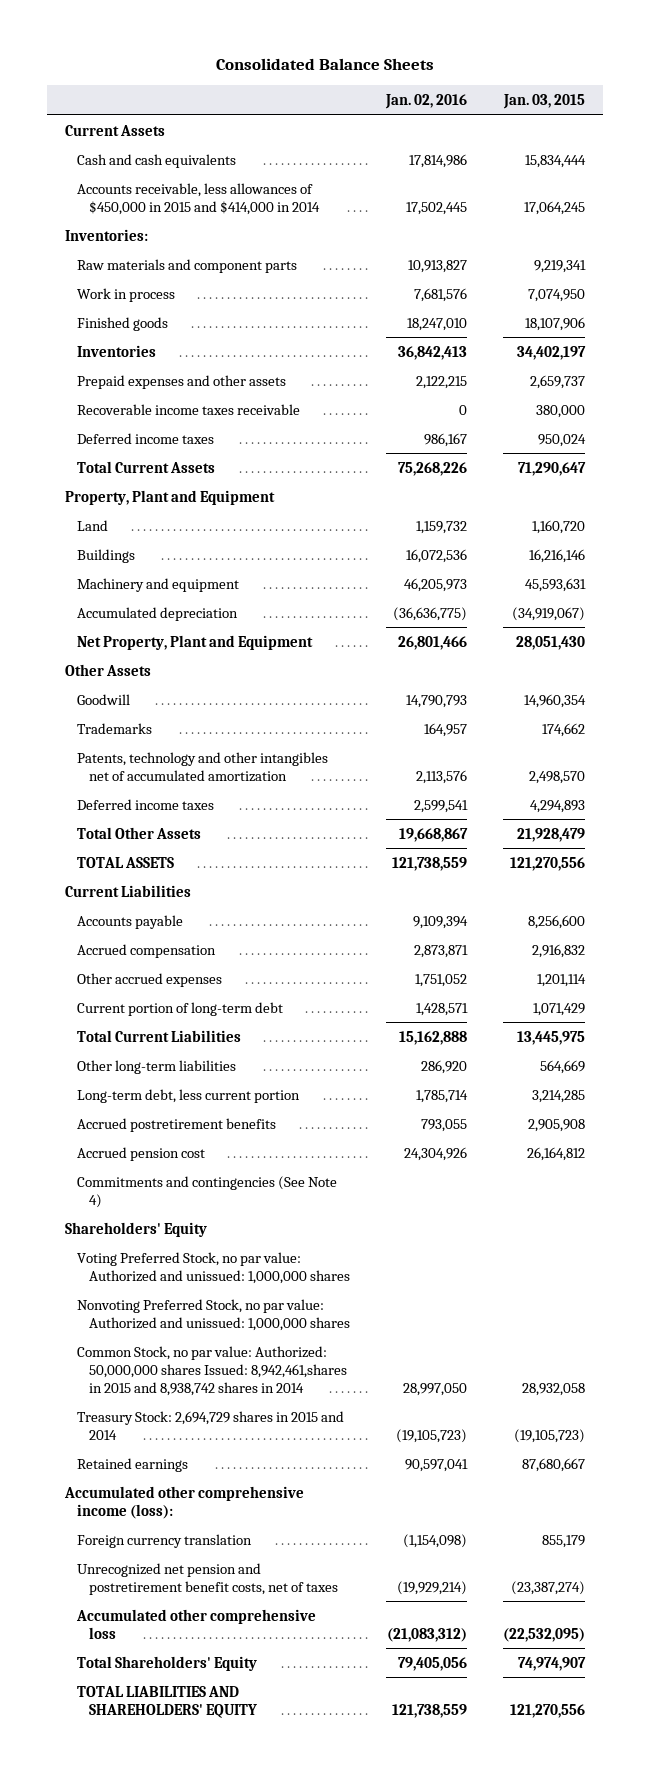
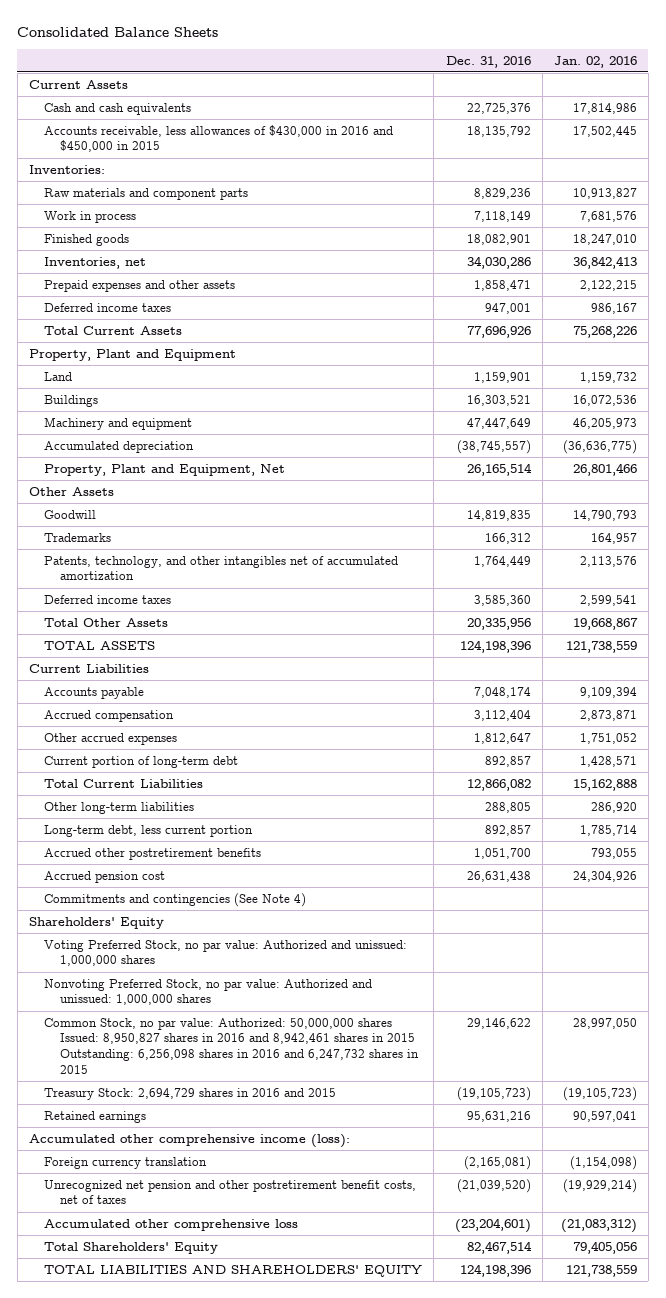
- | Jan. 02, 2016 | Jan. 03, 2015
+ | Dec. 31, 2016 | Jan. 02, 2016
- Accounts receivable, less allowances of $450,000 in 2015 and $414,000 in 2014 | 17,502,445 | 17,064,245
+ Accounts receivable, less allowances of $430,000 in 2016 and $450,000 in 2015 | 18,135,792 | 17,502,445
- Inventories | 36,842,413 | 34,402,197
+ Inventories, net | 34,030,286 | 36,842,413
- Recoverable income taxes receivable | 0 | 380,000
- Net Property, Plant and Equipment | 26,801,466 | 28,051,430
+ Property, Plant and Equipment, Net | 26,165,514 | 26,801,466
- Patents, technology and other intangibles net of accumulated amortization | 2,113,576 | 2,498,570
+ Patents, technology, and other intangibles net of accumulated amortization | 1,764,449 | 2,113,576
- Accrued postretirement benefits | 793,055 | 2,905,908
+ Accrued other postretirement benefits | 1,051,700 | 793,055
- Common Stock, no par value: Authorized: 50,000,000 shares Issued: 8,942,461,shares in 2015 and 8,938,742 shares in 2014 | 28,997,050 | 28,932,058
- Treasury Stock: 2,694,729 shares in 2015 and 2014 | (19,105,723) | (19,105,723)
+ Common Stock, no par value: Authorized: 50,000,000 shares Issued: 8,950,827 shares in 2016 and 8,942,461 shares in 2015 Outstanding: 6,256,098 shares in 2016 and 6,247,732 shares in 2015 | 29,146,622 | 28,997,050
+ Treasury Stock: 2,694,729 shares in 2016 and 2015 | (19,105,723) | (19,105,723)
- Unrecognized net pension and postretirement benefit costs, net of taxes | (19,929,214) | (23,387,274)
+ Unrecognized net pension and other postretirement benefit costs, net of taxes | (21,039,520) | (19,929,214)

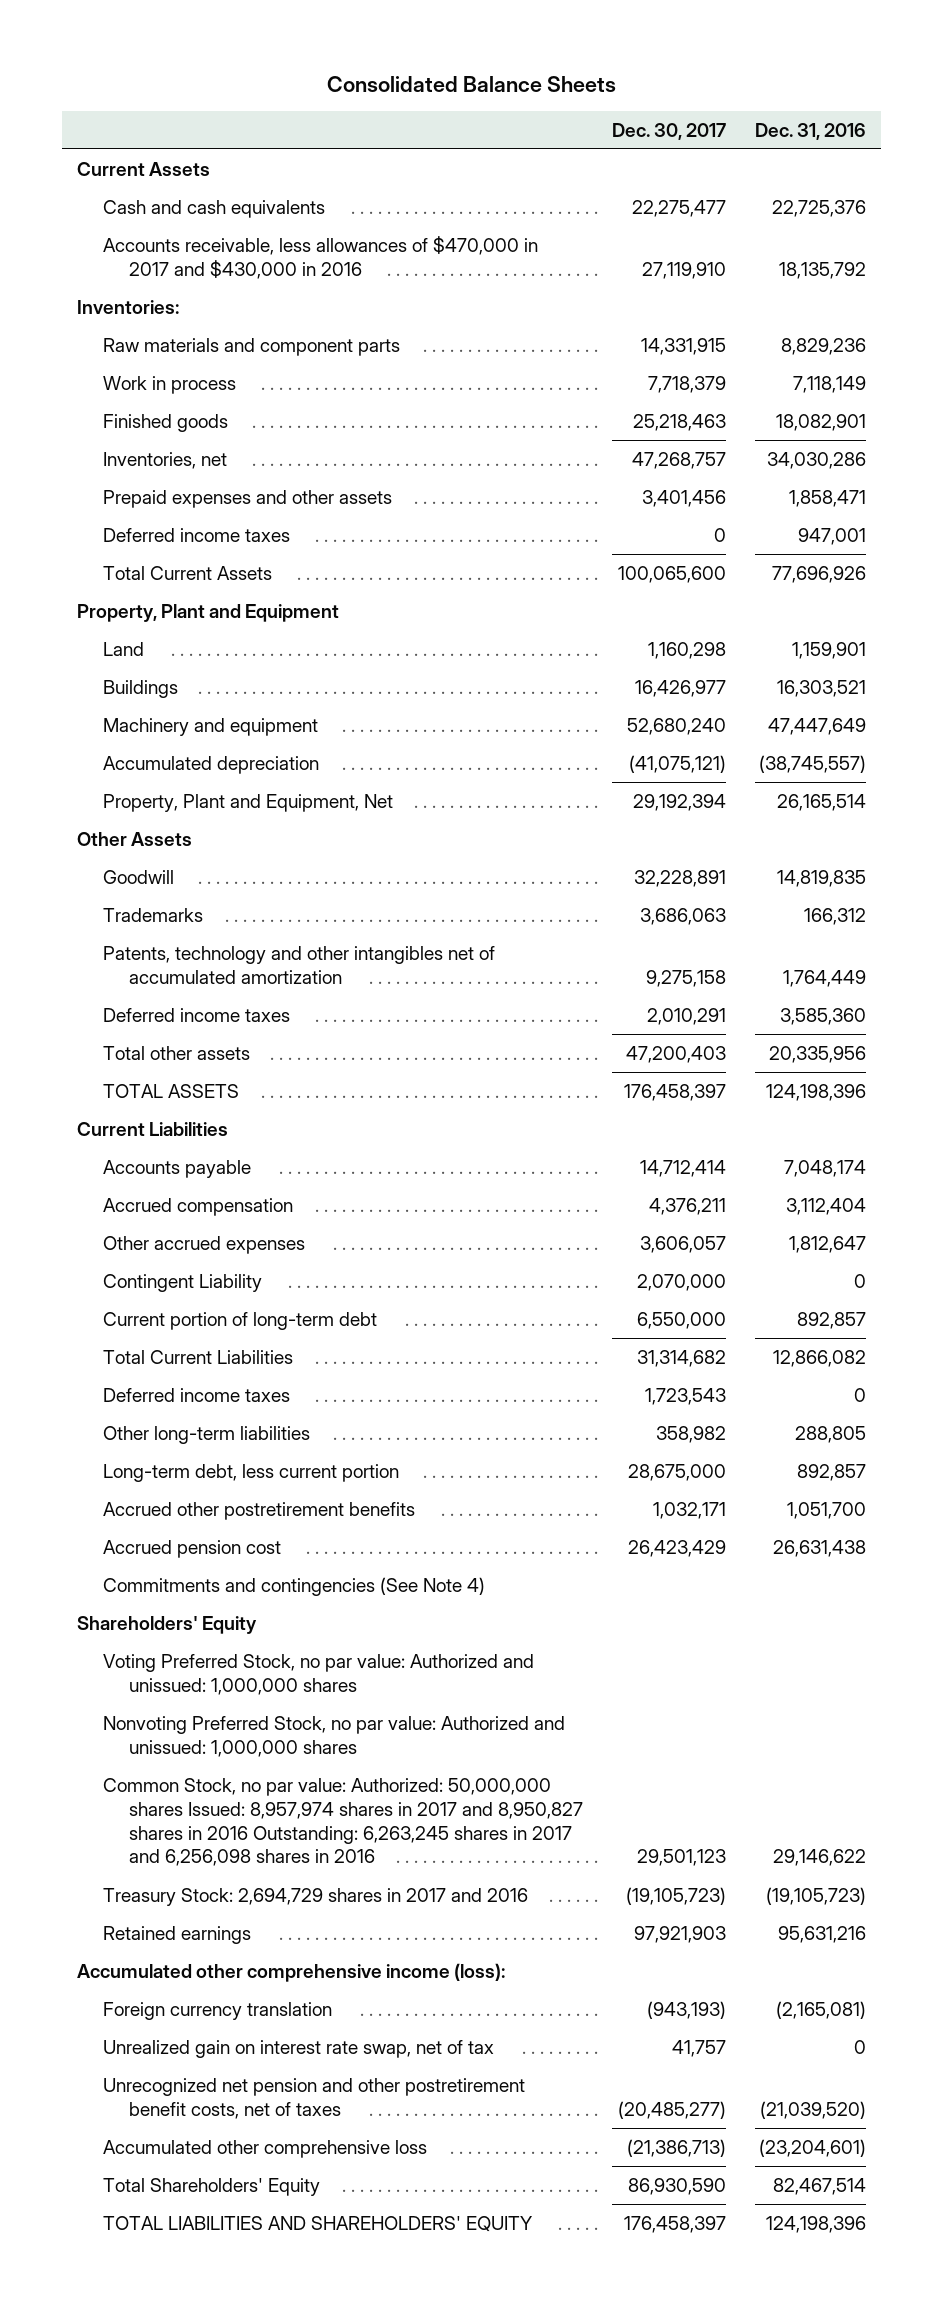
- | Dec. 31, 2016 | Jan. 02, 2016
+ | Dec. 30, 2017 | Dec. 31, 2016
- Accounts receivable, less allowances of $430,000 in 2016 and $450,000 in 2015 | 18,135,792 | 17,502,445
+ Accounts receivable, less allowances of $470,000 in 2017 and $430,000 in 2016 | 27,119,910 | 18,135,792
- Patents, technology, and other intangibles net of accumulated amortization | 1,764,449 | 2,113,576
+ Patents, technology and other intangibles net of accumulated amortization | 9,275,158 | 1,764,449
- Total Other Assets | 20,335,956 | 19,668,867
+ Total other assets | 47,200,403 | 20,335,956
+ Contingent Liability | 2,070,000 | 0
+ Deferred income taxes | 1,723,543 | 0
- Common Stock, no par value: Authorized: 50,000,000 shares Issued: 8,950,827 shares in 2016 and 8,942,461 shares in 2015 Outstanding: 6,256,098 shares in 2016 and 6,247,732 shares in 2015 | 29,146,622 | 28,997,050
- Treasury Stock: 2,694,729 shares in 2016 and 2015 | (19,105,723) | (19,105,723)
+ Common Stock, no par value: Authorized: 50,000,000 shares Issued: 8,957,974 shares in 2017 and 8,950,827 shares in 2016 Outstanding: 6,263,245 shares in 2017 and 6,256,098 shares in 2016 | 29,501,123 | 29,146,622
+ Treasury Stock: 2,694,729 shares in 2017 and 2016 | (19,105,723) | (19,105,723)
+ Unrealized gain on interest rate swap, net of tax | 41,757 | 0

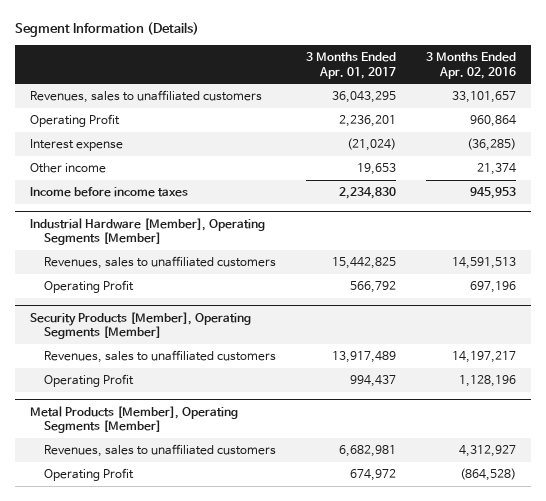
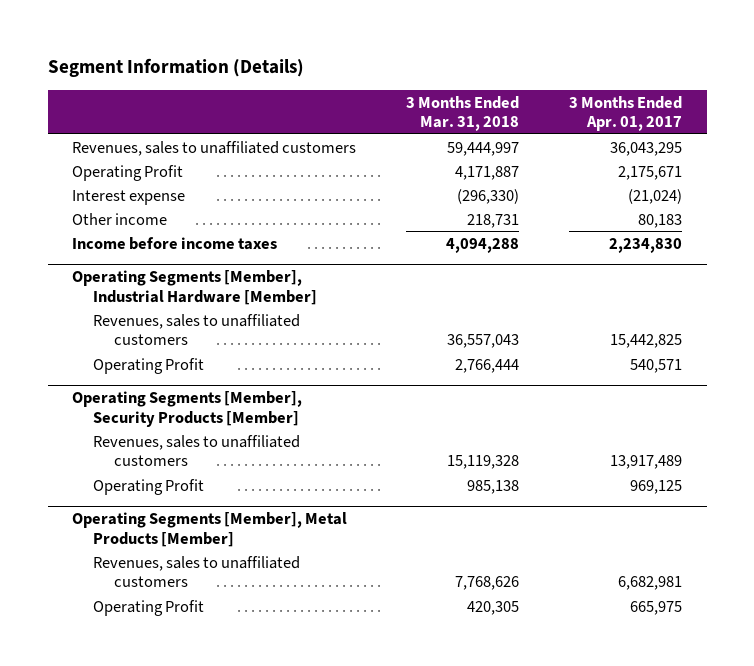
- | 3 Months Ended Apr. 01, 2017 | 3 Months Ended Apr. 02, 2016
+ | 3 Months Ended Mar. 31, 2018 | 3 Months Ended Apr. 01, 2017
- Operating Profit | 2,236,201 | 960,864
+ Operating Profit | 4,171,887 | 2,175,671
- Other income | 19,653 | 21,374
+ Other income | 218,731 | 80,183
- Industrial Hardware [Member], Operating Segments [Member]
+ Operating Segments [Member], Industrial Hardware [Member]
- Operating Profit | 566,792 | 697,196
- Security Products [Member], Operating Segments [Member]
+ Operating Profit | 2,766,444 | 540,571
+ Operating Segments [Member], Security Products [Member]
- Operating Profit | 994,437 | 1,128,196
- Metal Products [Member], Operating Segments [Member]
+ Operating Profit | 985,138 | 969,125
+ Operating Segments [Member], Metal Products [Member]
- Operating Profit | 674,972 | (864,528)
+ Operating Profit | 420,305 | 665,975

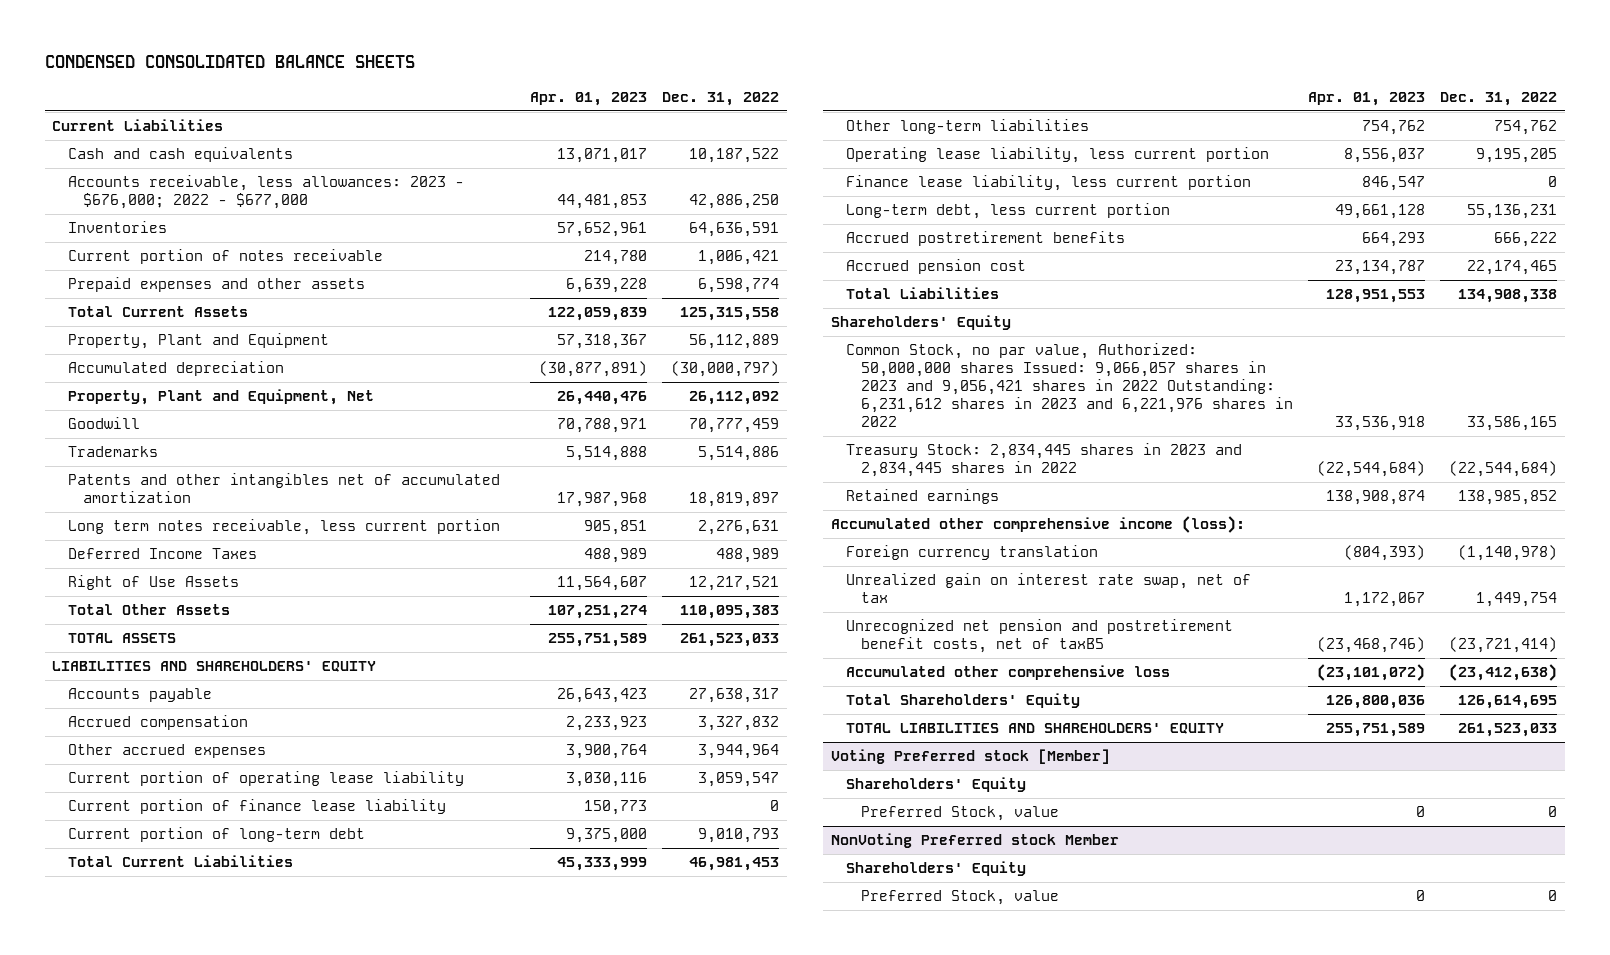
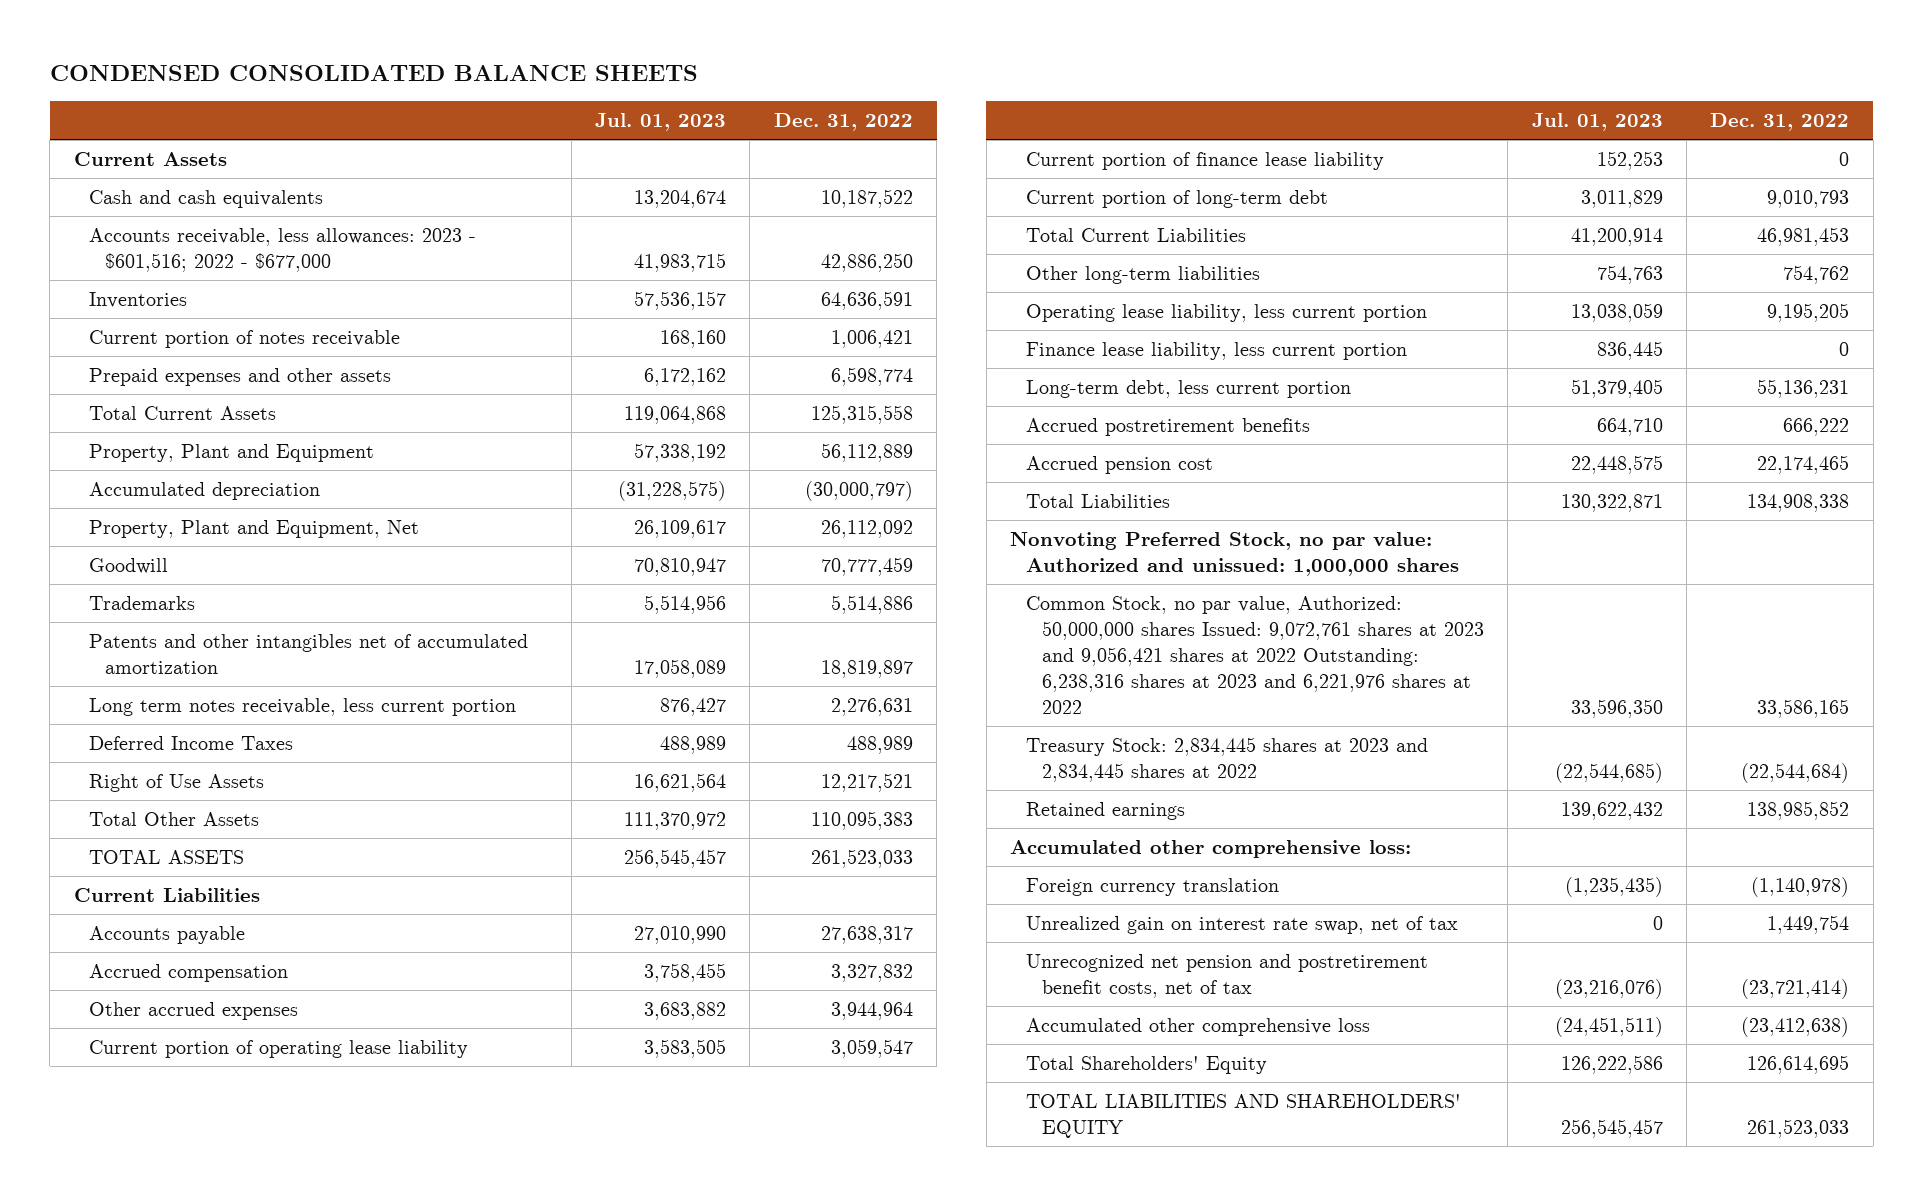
- | Apr. 01, 2023 | Dec. 31, 2022
+ | Jul. 01, 2023 | Dec. 31, 2022
+ Current Assets
- Accounts receivable, less allowances: 2023 - $676,000; 2022 - $677,000 | 44,481,853 | 42,886,250
+ Accounts receivable, less allowances: 2023 - $601,516; 2022 - $677,000 | 41,983,715 | 42,886,250
- LIABILITIES AND SHAREHOLDERS' EQUITY
moved down: Current Liabilities
- Shareholders' Equity
- Common Stock, no par value, Authorized: 50,000,000 shares Issued: 9,066,057 shares in 2023 and 9,056,421 shares in 2022 Outstanding: 6,231,612 shares in 2023 and 6,221,976 shares in 2022 | 33,536,918 | 33,586,165
- Treasury Stock: 2,834,445 shares in 2023 and 2,834,445 shares in 2022 | (22,544,684) | (22,544,684)
+ Nonvoting Preferred Stock, no par value: Authorized and unissued: 1,000,000 shares
+ Common Stock, no par value, Authorized: 50,000,000 shares Issued: 9,072,761 shares at 2023 and 9,056,421 shares at 2022 Outstanding: 6,238,316 shares at 2023 and 6,221,976 shares at 2022 | 33,596,350 | 33,586,165
+ Treasury Stock: 2,834,445 shares at 2023 and 2,834,445 shares at 2022 | (22,544,685) | (22,544,684)
- Accumulated other comprehensive income (loss):
+ Accumulated other comprehensive loss:
- Unrecognized net pension and postretirement benefit costs, net of taxB5 | (23,468,746) | (23,721,414)
+ Unrecognized net pension and postretirement benefit costs, net of tax | (23,216,076) | (23,721,414)
- Voting Preferred stock [Member]
- Shareholders' Equity
- Preferred Stock, value | 0 | 0
- NonVoting Preferred stock Member
- Shareholders' Equity
- Preferred Stock, value | 0 | 0

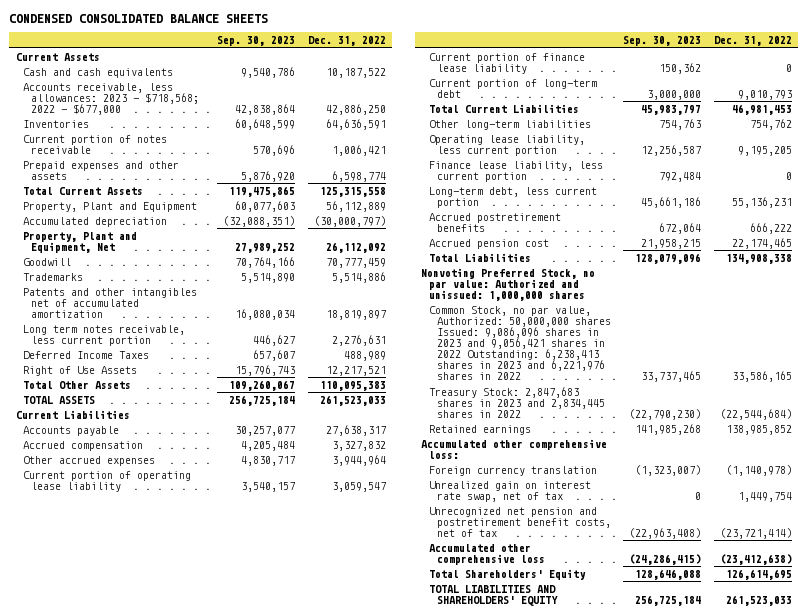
- | Jul. 01, 2023 | Dec. 31, 2022
+ | Sep. 30, 2023 | Dec. 31, 2022
- Accounts receivable, less allowances: 2023 - $601,516; 2022 - $677,000 | 41,983,715 | 42,886,250
+ Accounts receivable, less allowances: 2023 - $718,568; 2022 - $677,000 | 42,838,864 | 42,886,250
- Common Stock, no par value, Authorized: 50,000,000 shares Issued: 9,072,761 shares at 2023 and 9,056,421 shares at 2022 Outstanding: 6,238,316 shares at 2023 and 6,221,976 shares at 2022 | 33,596,350 | 33,586,165
- Treasury Stock: 2,834,445 shares at 2023 and 2,834,445 shares at 2022 | (22,544,685) | (22,544,684)
+ Common Stock, no par value, Authorized: 50,000,000 shares Issued: 9,086,096 shares in 2023 and 9,056,421 shares in 2022 Outstanding: 6,238,413 shares in 2023 and 6,221,976 shares in 2022 | 33,737,465 | 33,586,165
+ Treasury Stock: 2,847,683 shares in 2023 and 2,834,445 shares in 2022 | (22,790,230) | (22,544,684)

